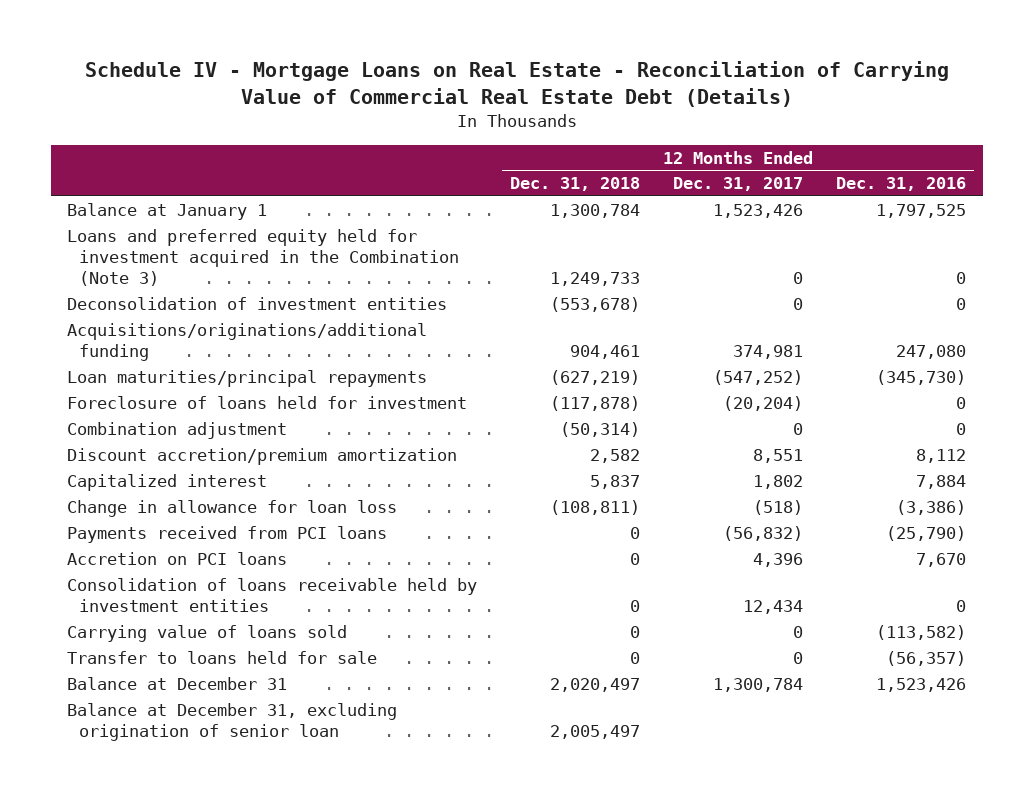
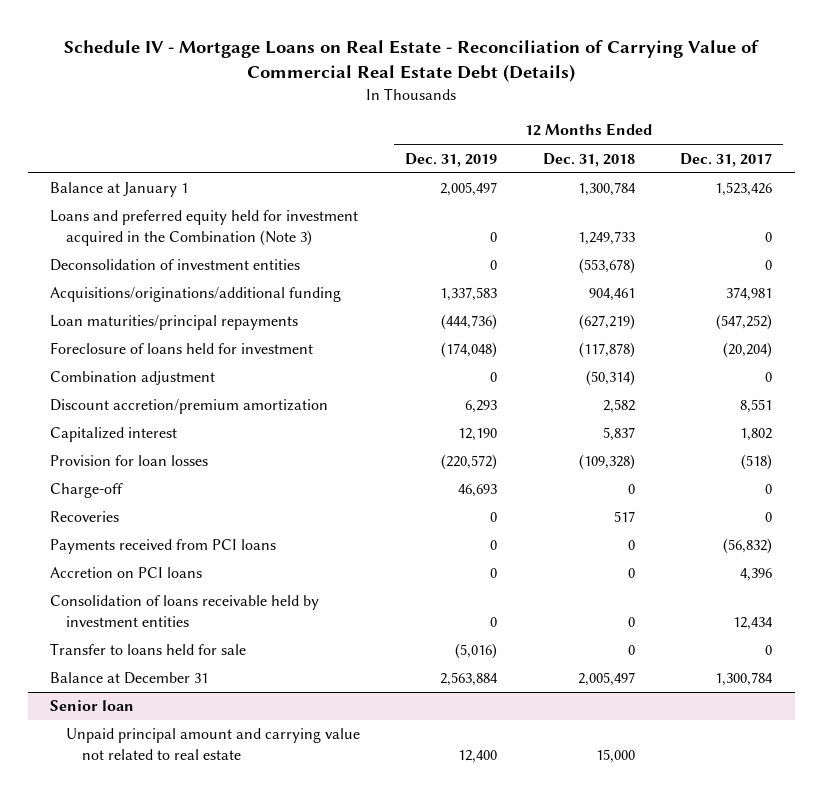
- | 12 Months Ended Dec. 31, 2018 | 12 Months Ended Dec. 31, 2017 | 12 Months Ended Dec. 31, 2016
+ | 12 Months Ended Dec. 31, 2019 | 12 Months Ended Dec. 31, 2018 | 12 Months Ended Dec. 31, 2017
- Change in allowance for loan loss | (108,811) | (518) | (3,386)
+ Provision for loan losses | (220,572) | (109,328) | (518)
+ Charge-off | 46,693 | 0 | 0
+ Recoveries | 0 | 517 | 0
- Carrying value of loans sold | 0 | 0 | (113,582)
- Balance at December 31 | 2,020,497 | 1,300,784 | 1,523,426
- Balance at December 31, excluding origination of senior loan | 2,005,497 | |
+ Balance at December 31 | 2,563,884 | 2,005,497 | 1,300,784
+ Senior loan
+ Unpaid principal amount and carrying value not related to real estate | 12,400 | 15,000 |

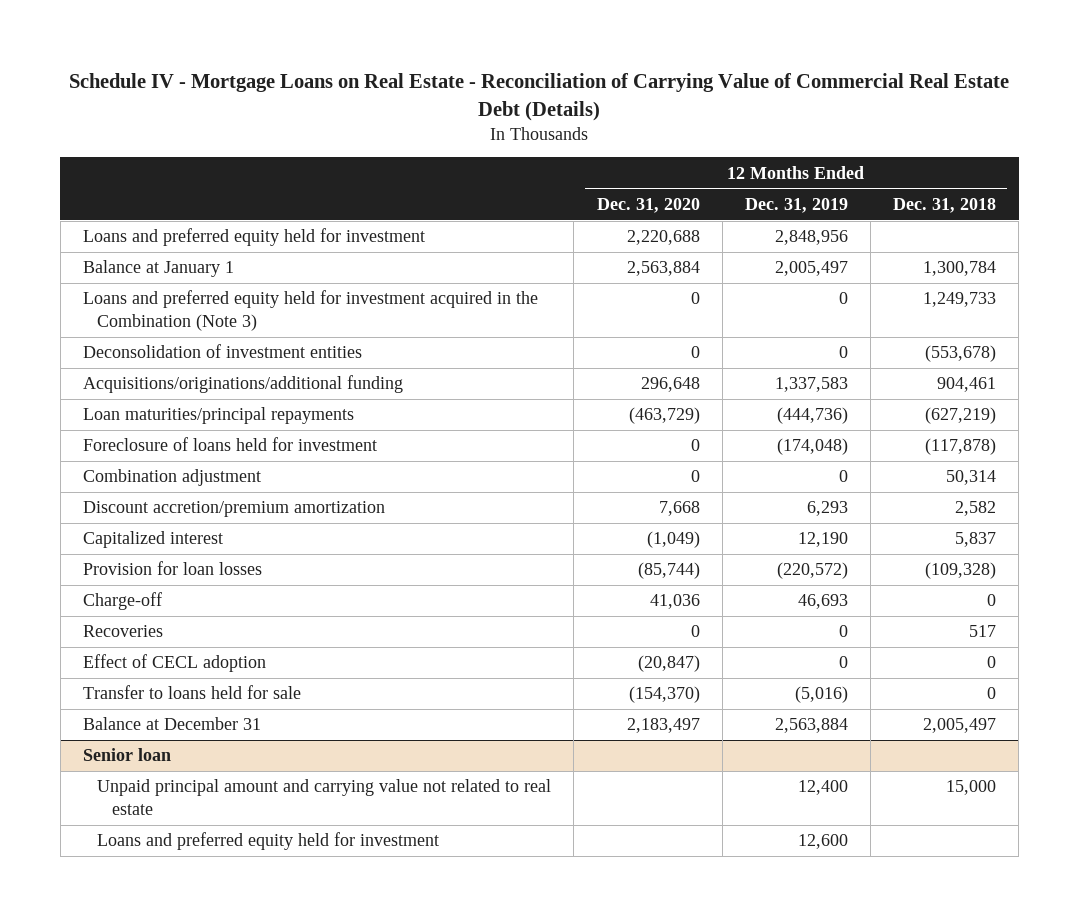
- | 12 Months Ended Dec. 31, 2019 | 12 Months Ended Dec. 31, 2018 | 12 Months Ended Dec. 31, 2017
+ | 12 Months Ended Dec. 31, 2020 | 12 Months Ended Dec. 31, 2019 | 12 Months Ended Dec. 31, 2018
+ Loans and preferred equity held for investment | 2,220,688 | 2,848,956 |
- Combination adjustment | 0 | (50,314) | 0
+ Combination adjustment | 0 | 0 | 50,314
- Payments received from PCI loans | 0 | 0 | (56,832)
- Accretion on PCI loans | 0 | 0 | 4,396
- Consolidation of loans receivable held by investment entities | 0 | 0 | 12,434
+ Effect of CECL adoption | (20,847) | 0 | 0
@ Senior loan
+ Loans and preferred equity held for investment | | 12,600 |

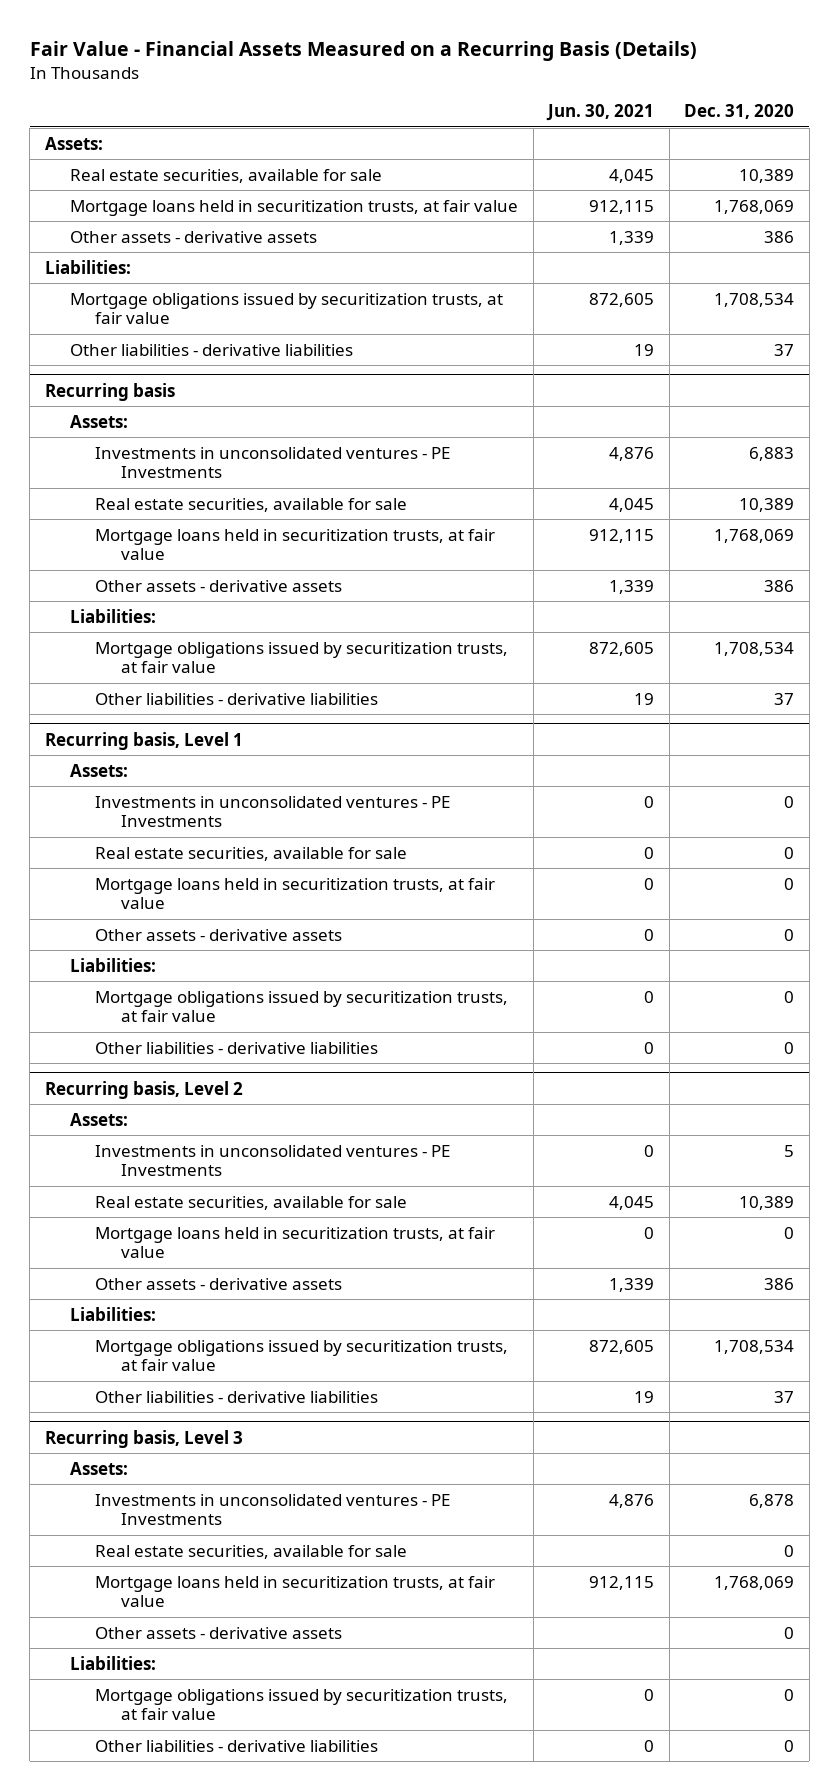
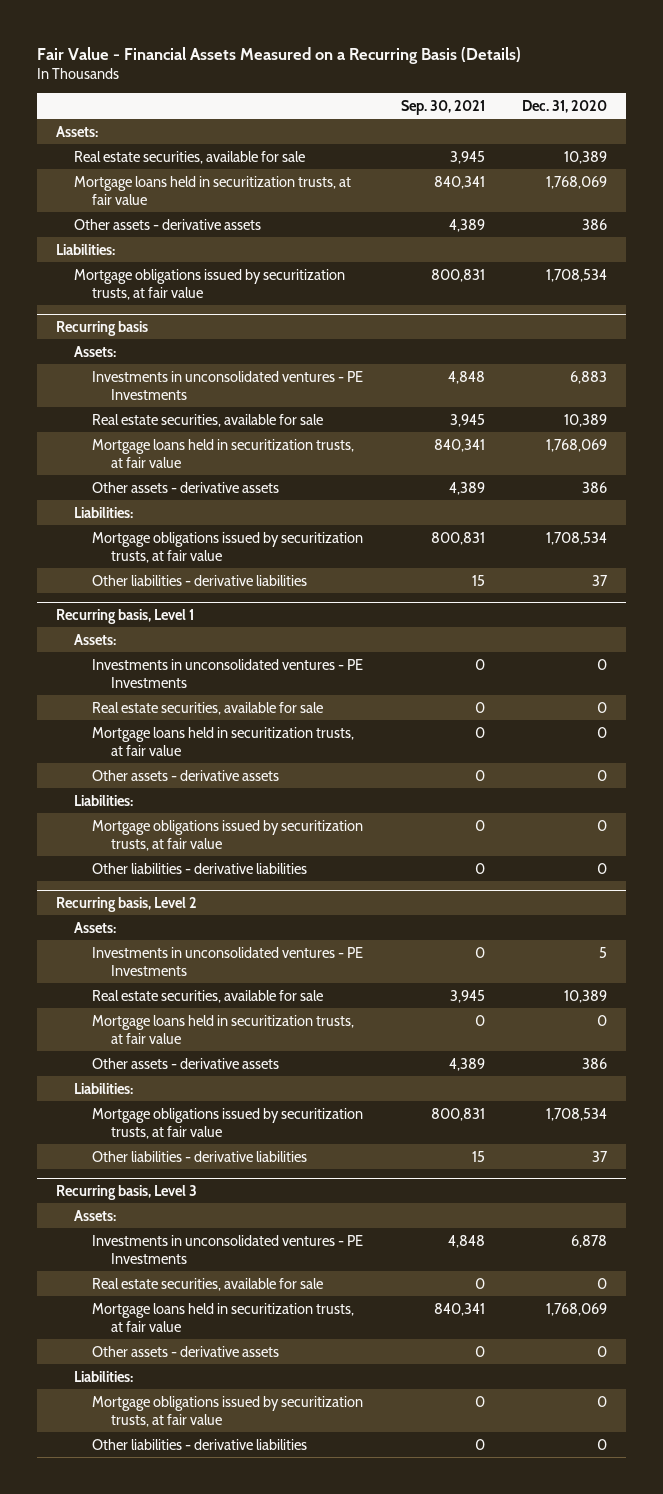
- | Jun. 30, 2021 | Dec. 31, 2020
+ | Sep. 30, 2021 | Dec. 31, 2020
- Other liabilities - derivative liabilities | 19 | 37

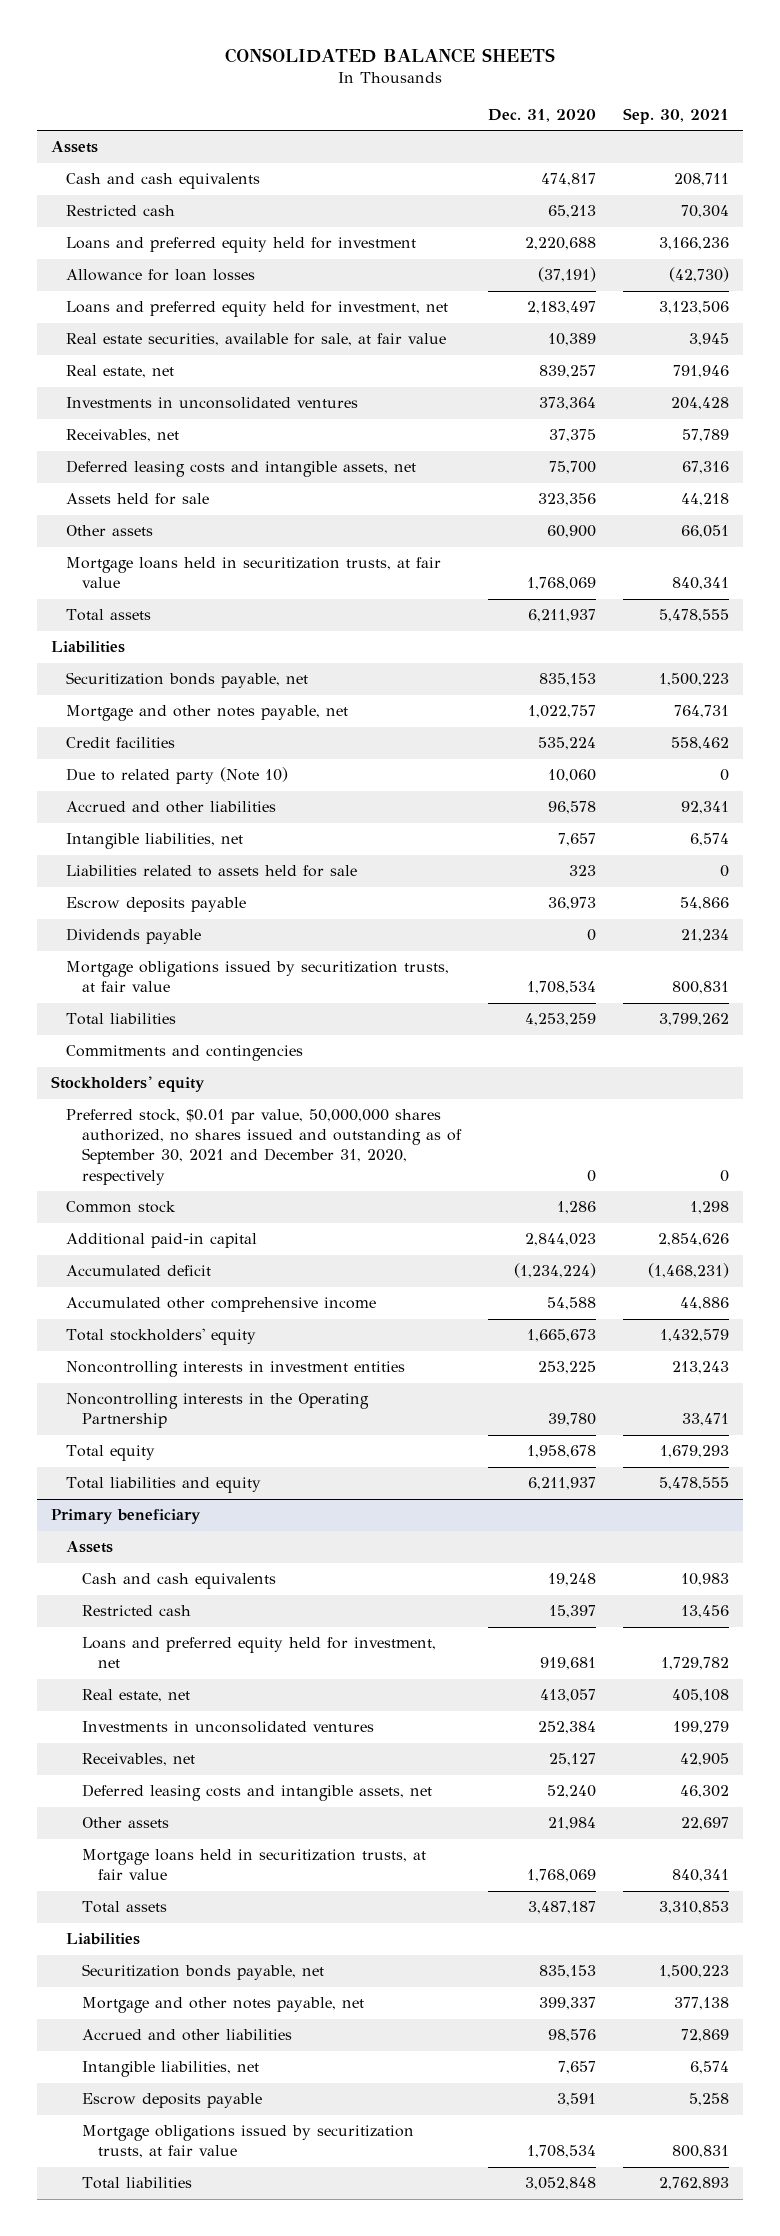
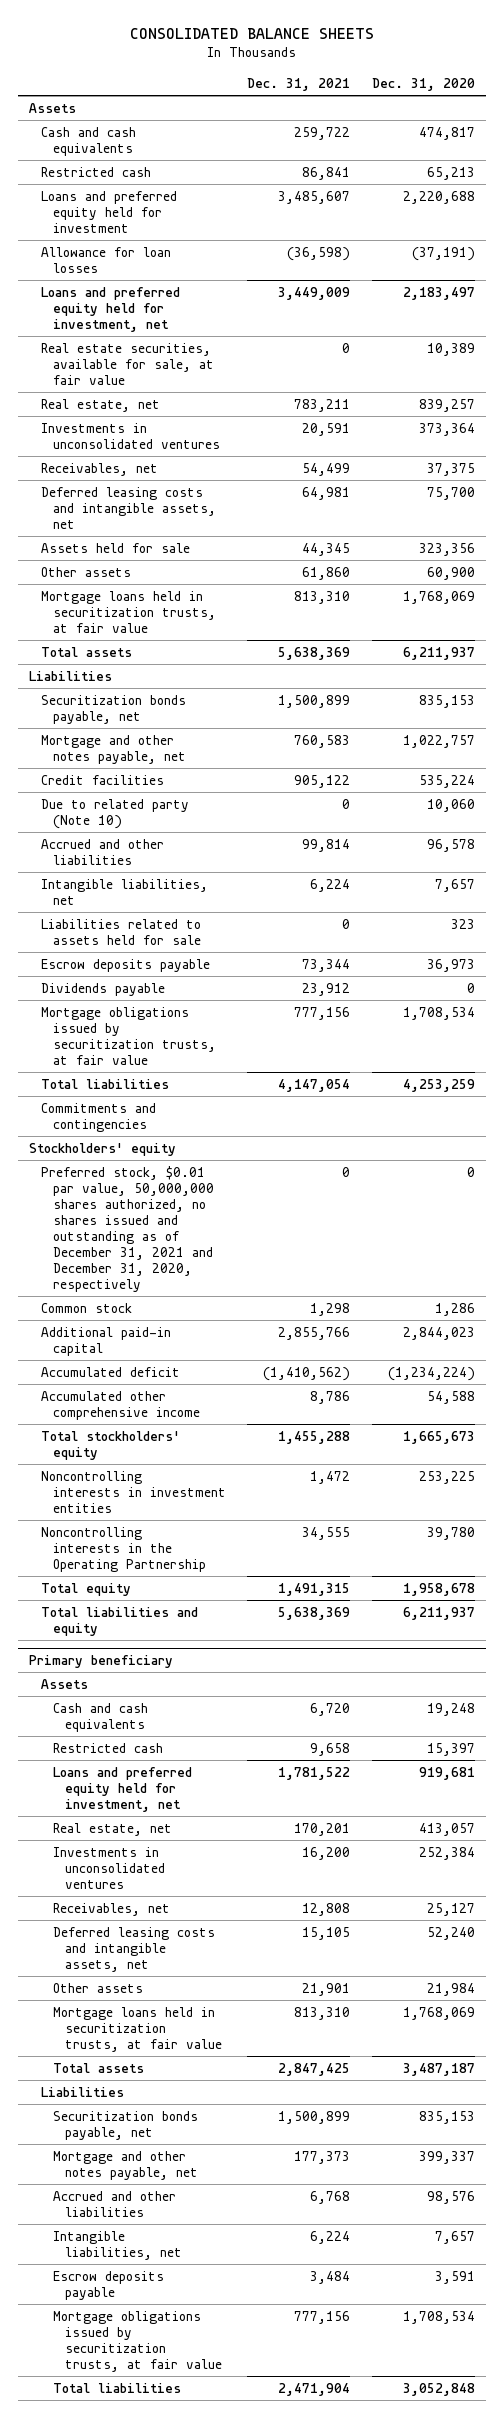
- | Dec. 31, 2020 | Sep. 30, 2021
+ | Dec. 31, 2021 | Dec. 31, 2020
- Preferred stock, $0.01 par value, 50,000,000 shares authorized, no shares issued and outstanding as of September 30, 2021 and December 31, 2020, respectively | 0 | 0
+ Preferred stock, $0.01 par value, 50,000,000 shares authorized, no shares issued and outstanding as of December 31, 2021 and December 31, 2020, respectively | 0 | 0

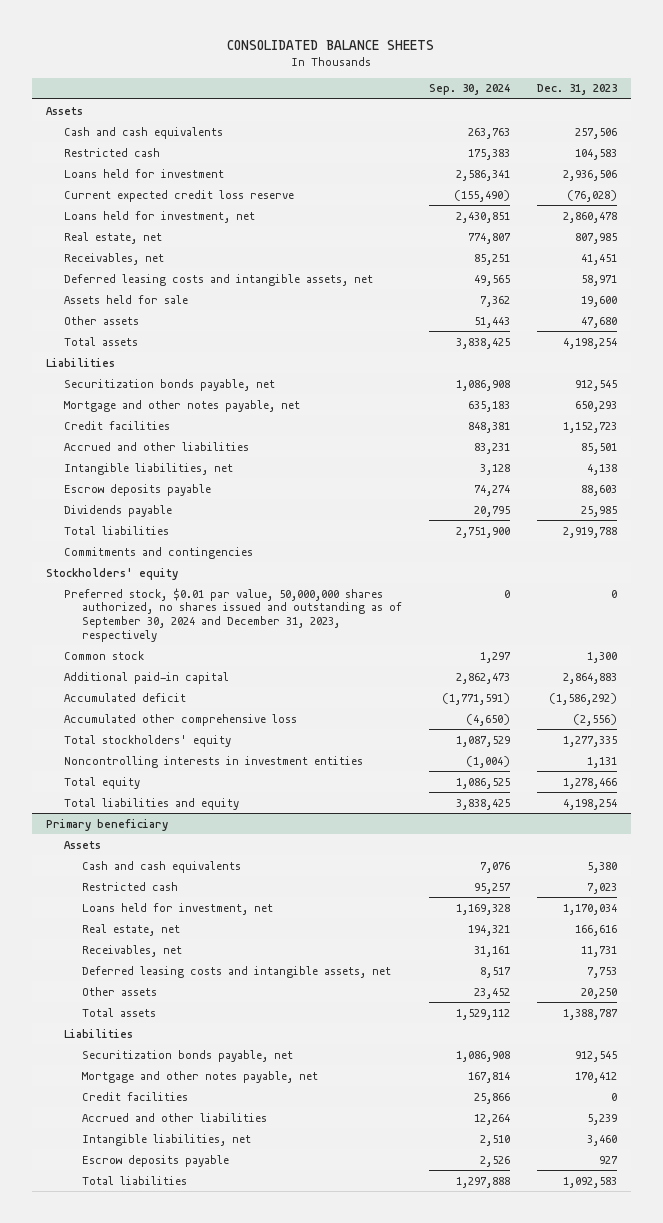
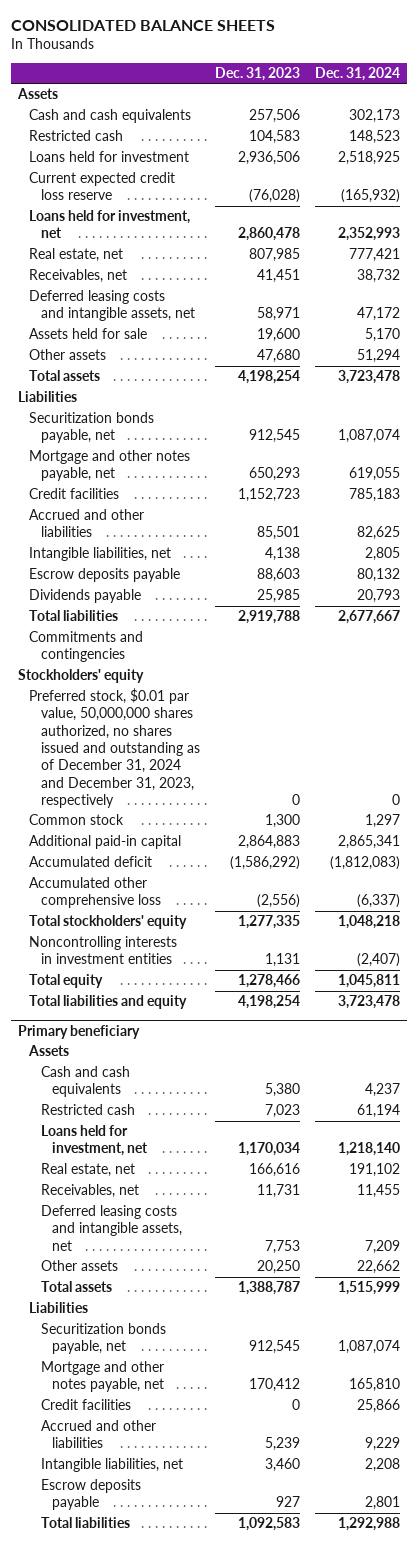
- | Sep. 30, 2024 | Dec. 31, 2023
+ | Dec. 31, 2023 | Dec. 31, 2024
- Preferred stock, $0.01 par value, 50,000,000 shares authorized, no shares issued and outstanding as of September 30, 2024 and December 31, 2023, respectively | 0 | 0
+ Preferred stock, $0.01 par value, 50,000,000 shares authorized, no shares issued and outstanding as of December 31, 2024 and December 31, 2023, respectively | 0 | 0

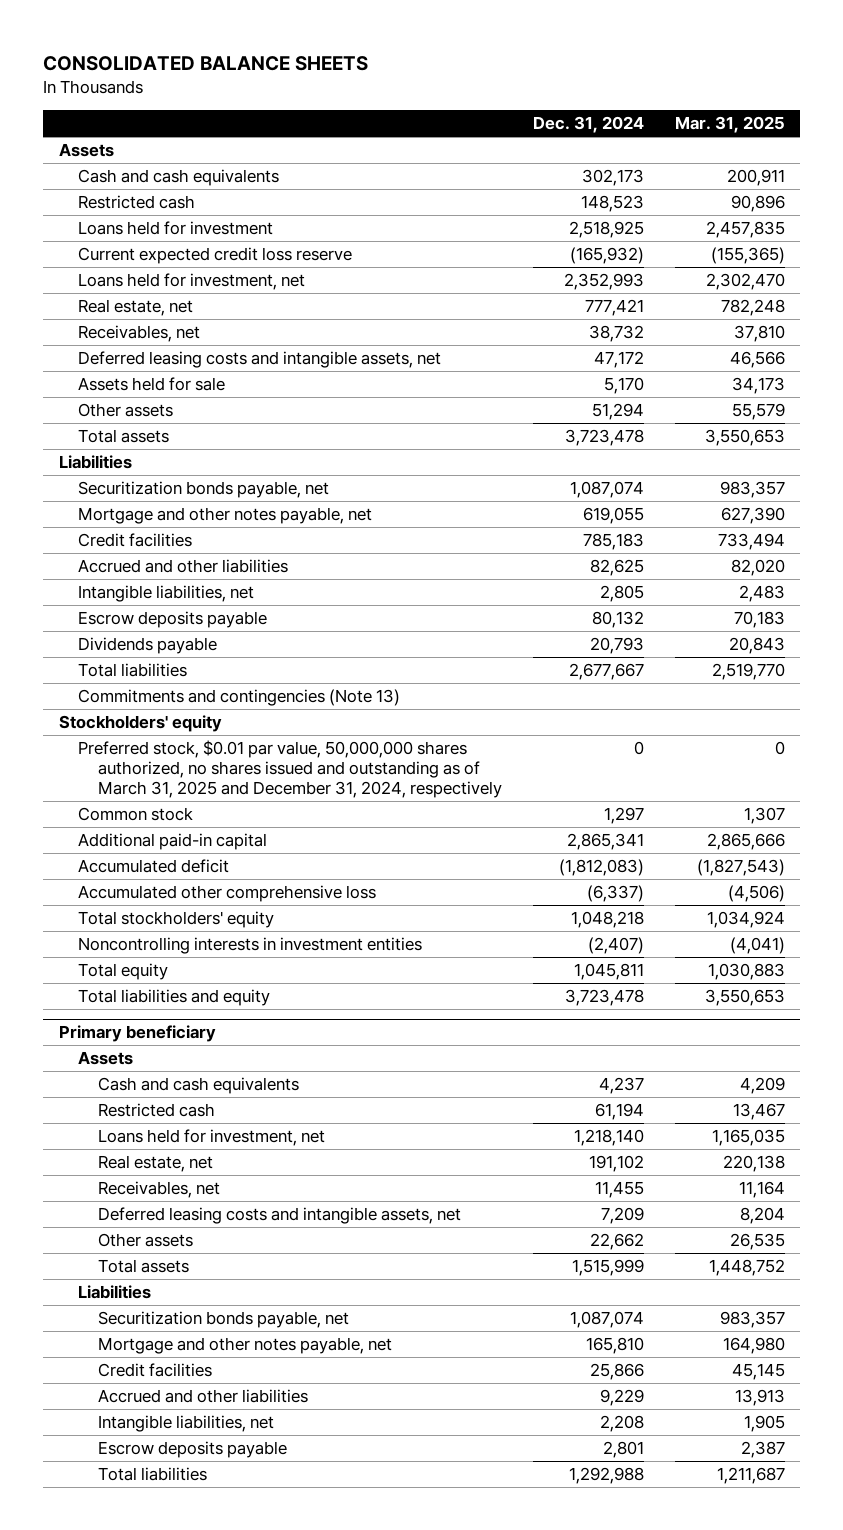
- | Dec. 31, 2023 | Dec. 31, 2024
+ | Dec. 31, 2024 | Mar. 31, 2025
- Commitments and contingencies
+ Commitments and contingencies (Note 13)
- Preferred stock, $0.01 par value, 50,000,000 shares authorized, no shares issued and outstanding as of December 31, 2024 and December 31, 2023, respectively | 0 | 0
+ Preferred stock, $0.01 par value, 50,000,000 shares authorized, no shares issued and outstanding as of March 31, 2025 and December 31, 2024, respectively | 0 | 0

